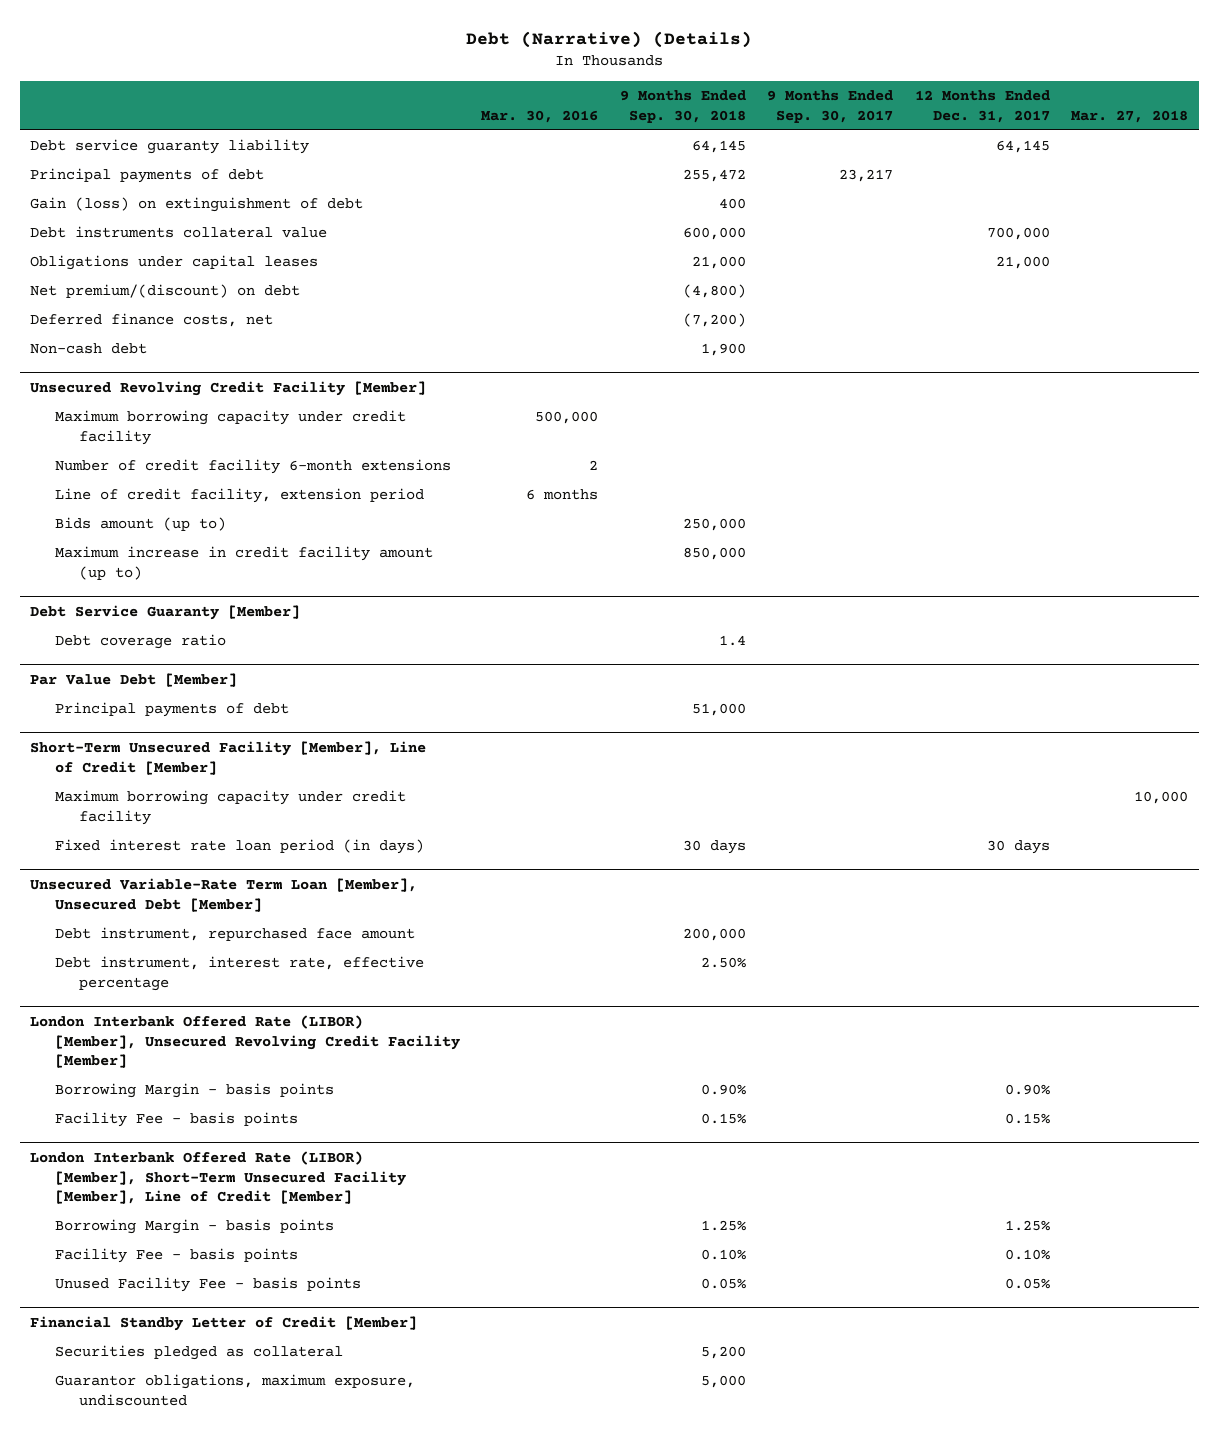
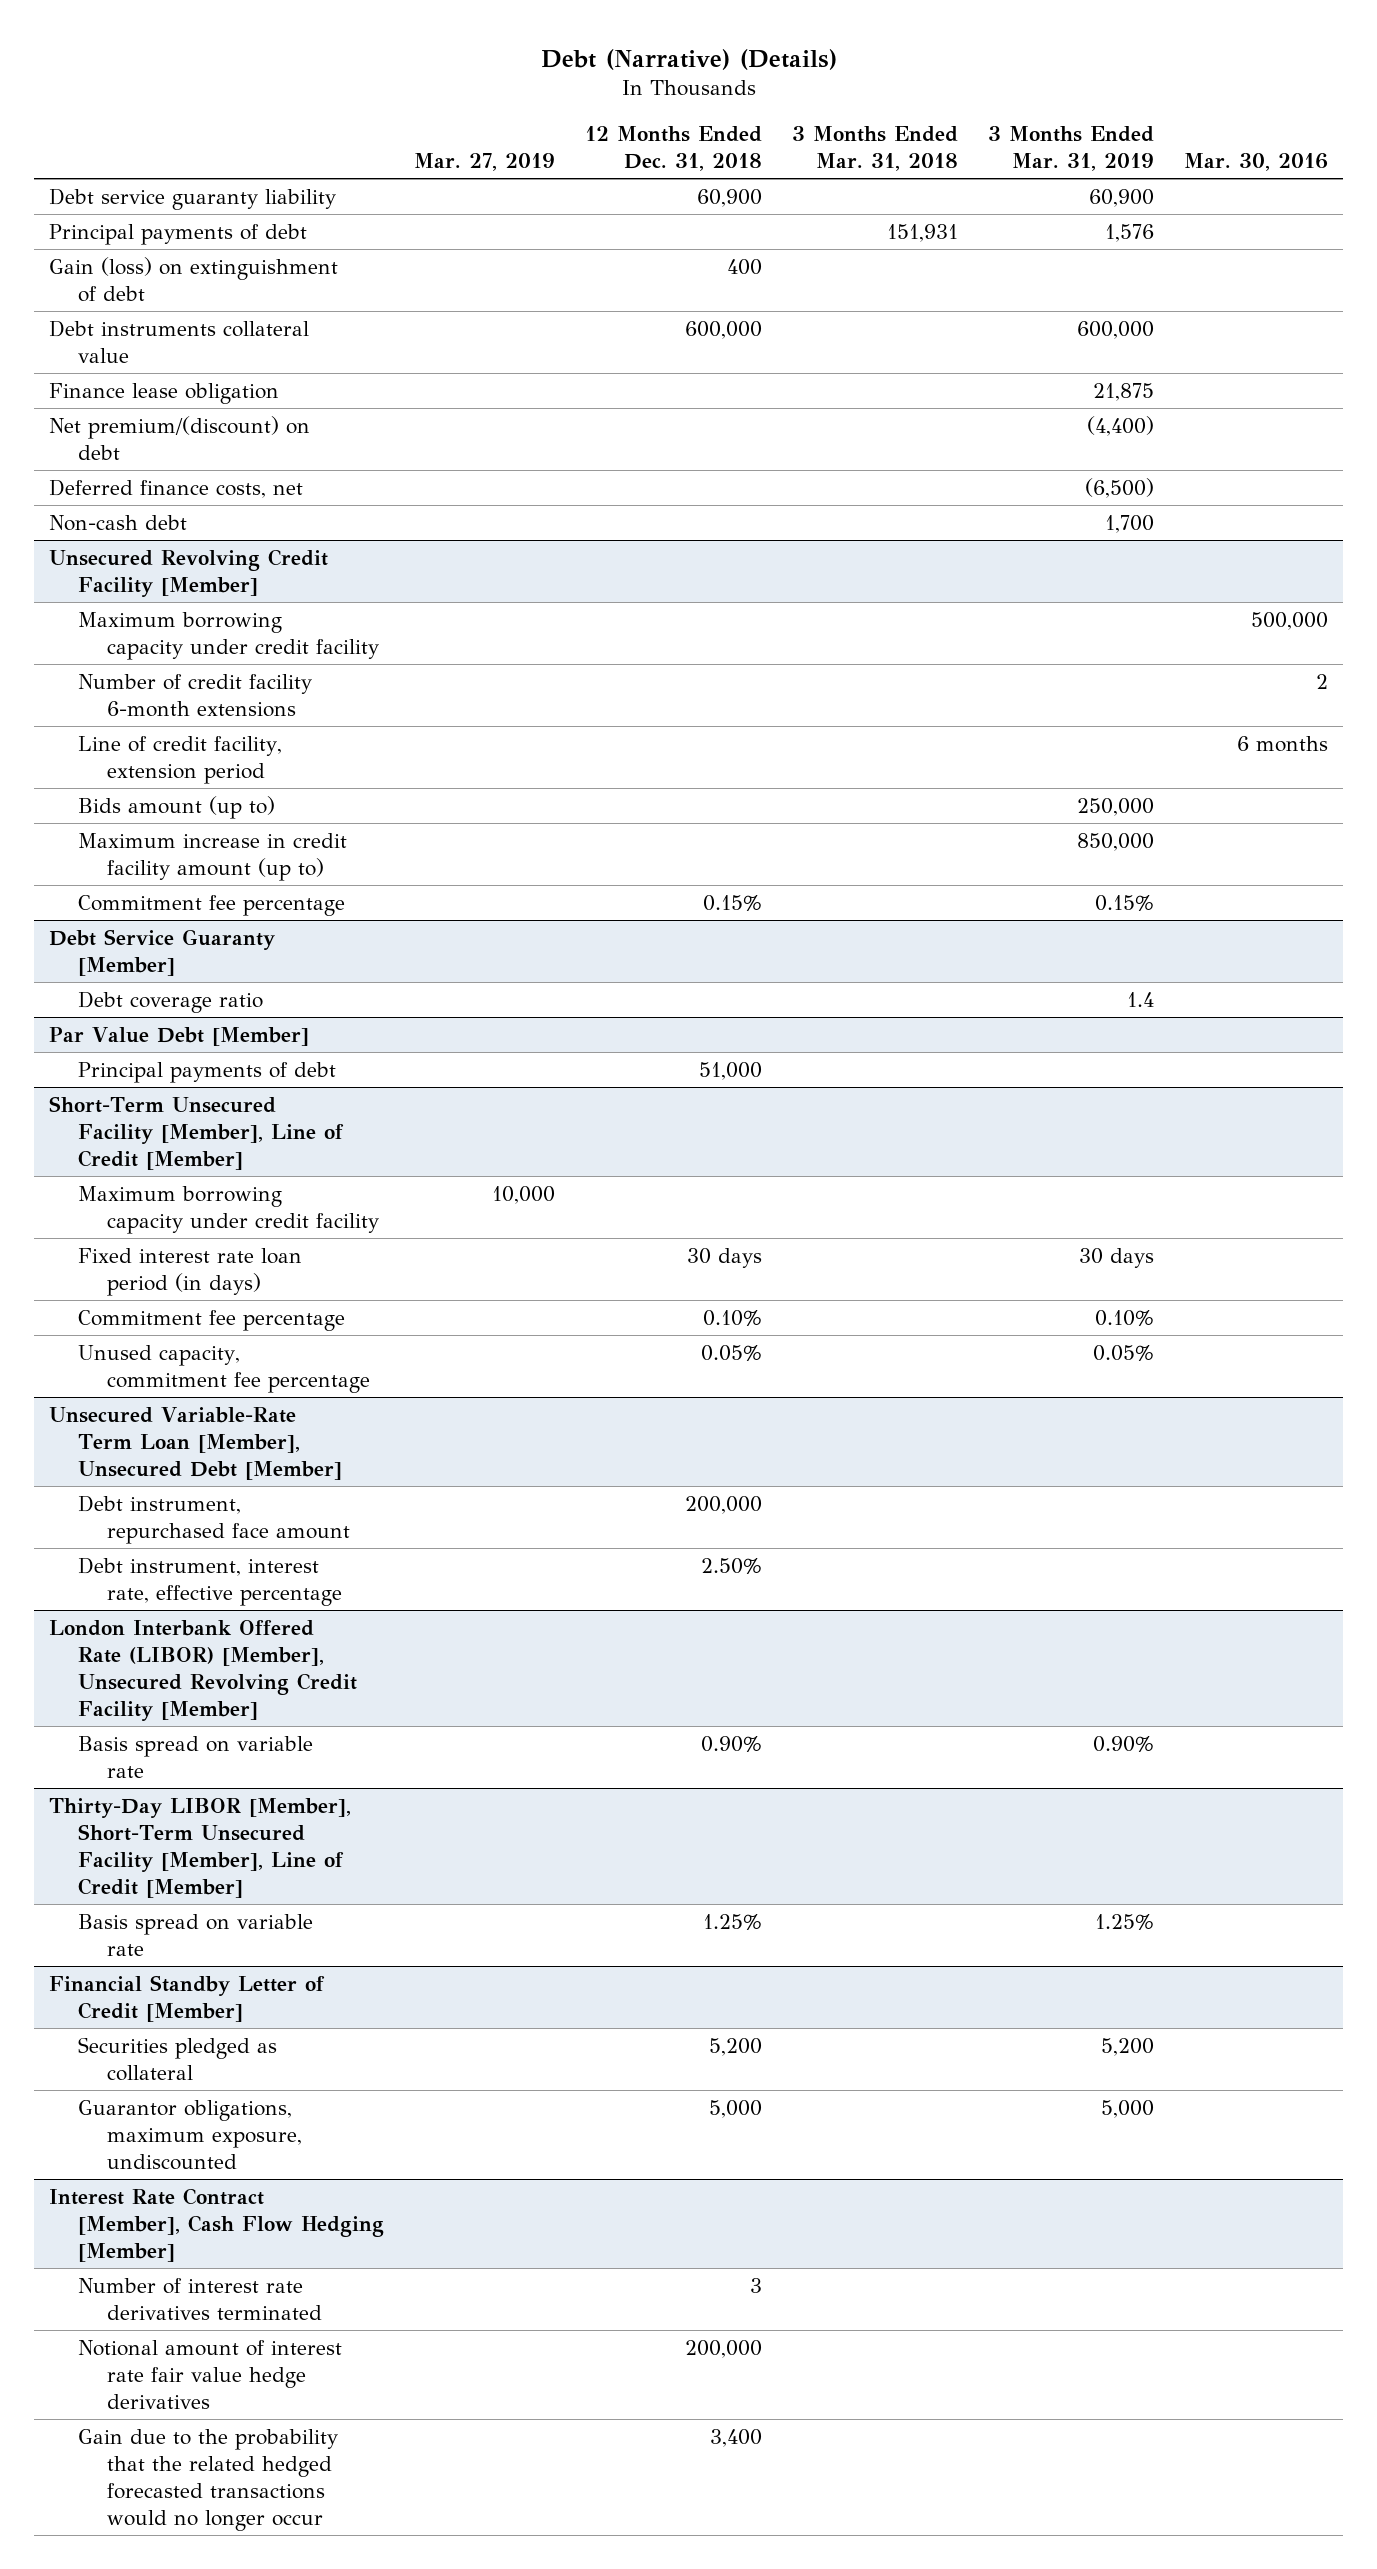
- | Mar. 30, 2016 | 9 Months Ended Sep. 30, 2018 | 9 Months Ended Sep. 30, 2017 | 12 Months Ended Dec. 31, 2017 | Mar. 27, 2018
+ | Mar. 27, 2019 | 12 Months Ended Dec. 31, 2018 | 3 Months Ended Mar. 31, 2018 | 3 Months Ended Mar. 31, 2019 | Mar. 30, 2016
- Obligations under capital leases | | 21,000 | | 21,000 |
+ Finance lease obligation | | | | 21,875 |
@ Unsecured Revolving Credit Facility [Member]
+ Commitment fee percentage | | 0.15% | | 0.15% |
@ Short-Term Unsecured Facility [Member], Line of Credit [Member]
+ Commitment fee percentage | | 0.10% | | 0.10% |
+ Unused capacity, commitment fee percentage | | 0.05% | | 0.05% |
@ London Interbank Offered Rate (LIBOR) [Member], Unsecured Revolving Credit Facility [Member]
- Borrowing Margin - basis points | | 0.90% | | 0.90% |
- Facility Fee - basis points | | 0.15% | | 0.15% |
- London Interbank Offered Rate (LIBOR) [Member], Short-Term Unsecured Facility [Member], Line of Credit [Member]
- Borrowing Margin - basis points | | 1.25% | | 1.25% |
- Facility Fee - basis points | | 0.10% | | 0.10% |
- Unused Facility Fee - basis points | | 0.05% | | 0.05% |
@ London Interbank Offered Rate (LIBOR) [Member], Unsecured Revolving Credit Facility [Member]
+ Basis spread on variable rate | | 0.90% | | 0.90% |
+ Thirty-Day LIBOR [Member], Short-Term Unsecured Facility [Member], Line of Credit [Member]
+ Basis spread on variable rate | | 1.25% | | 1.25% |
+ Interest Rate Contract [Member], Cash Flow Hedging [Member]
+ Number of interest rate derivatives terminated | | 3 | | |
+ Notional amount of interest rate fair value hedge derivatives | | 200,000 | | |
+ Gain due to the probability that the related hedged forecasted transactions would no longer occur | | 3,400 | | |

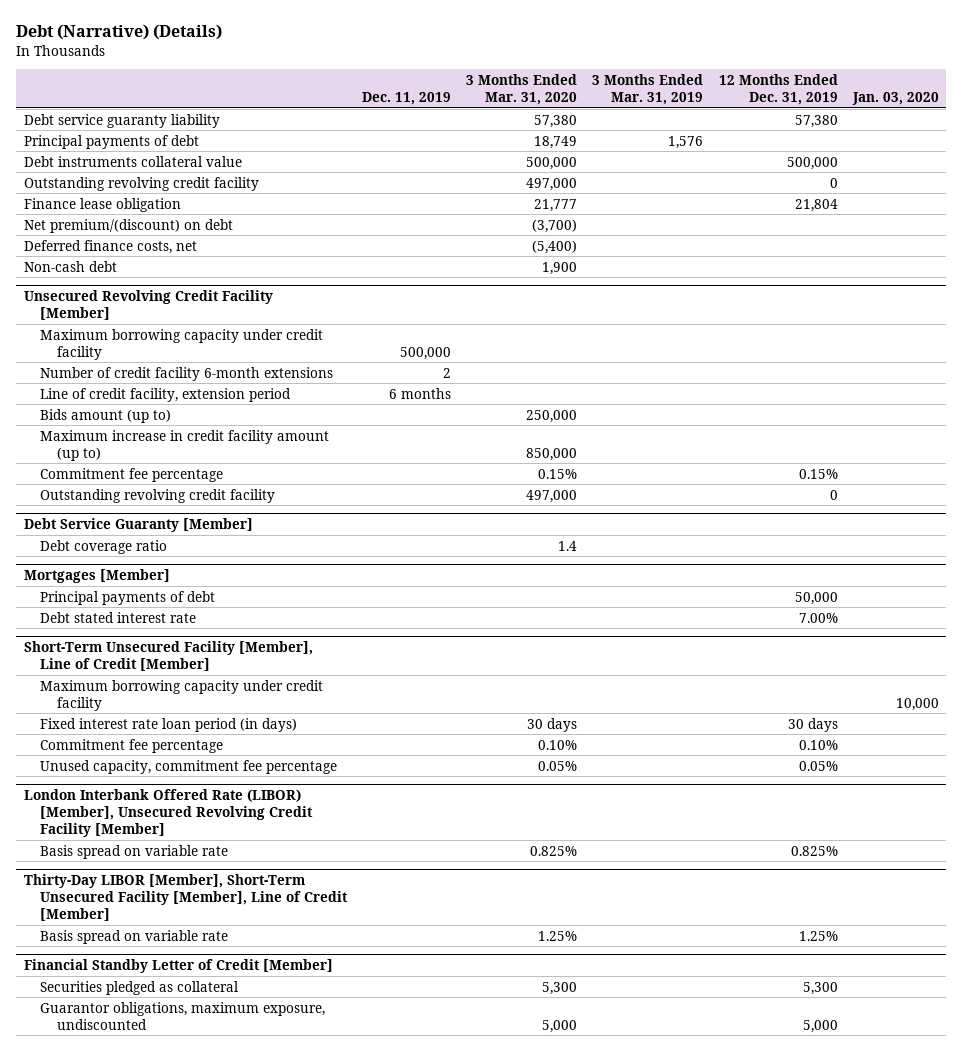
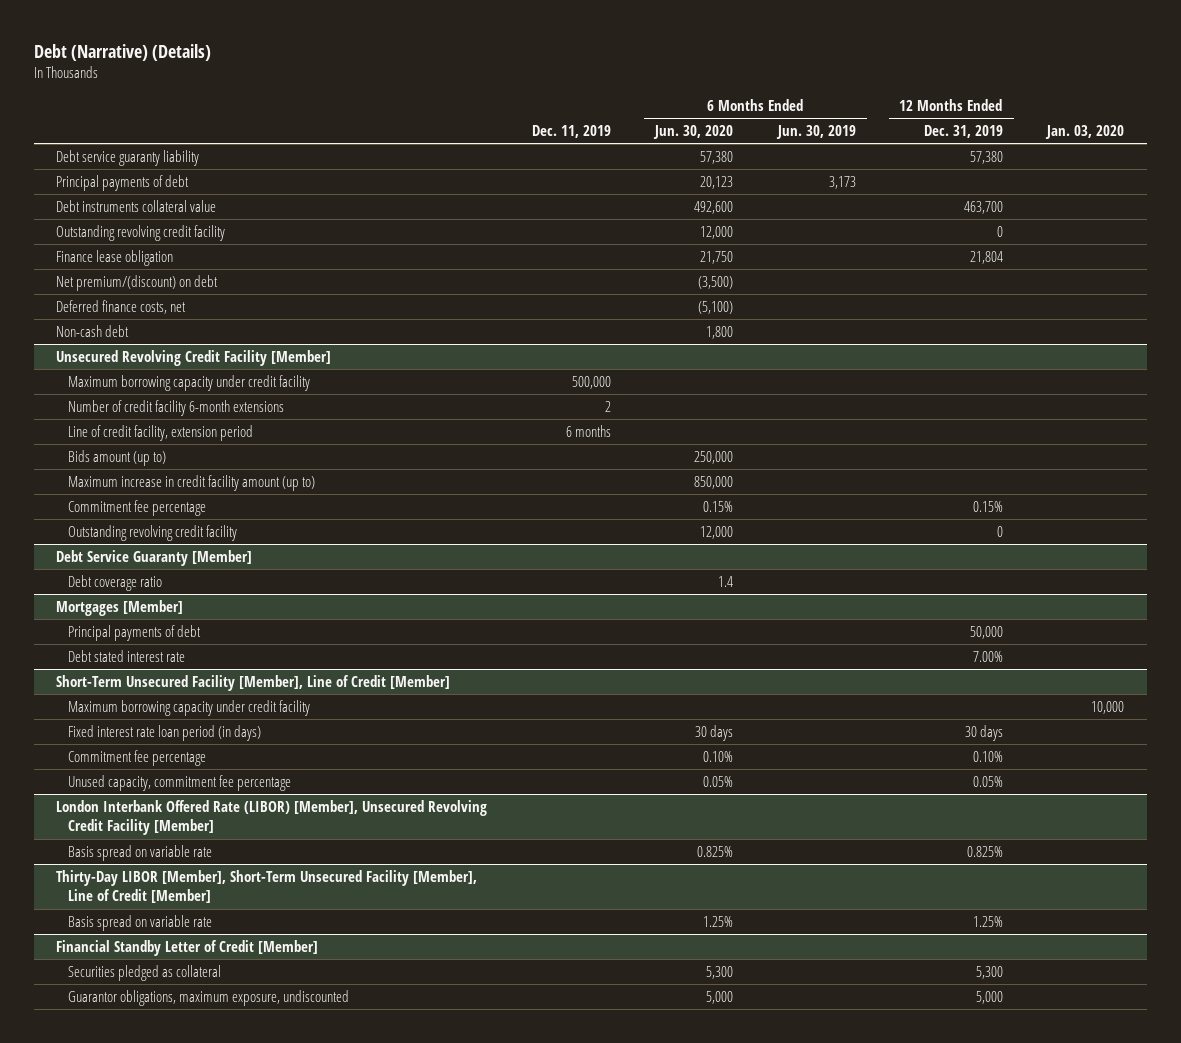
- | Dec. 11, 2019 | 3 Months Ended Mar. 31, 2020 | 3 Months Ended Mar. 31, 2019 | 12 Months Ended Dec. 31, 2019 | Jan. 03, 2020
+ | Dec. 11, 2019 | 6 Months Ended Jun. 30, 2020 | 6 Months Ended Jun. 30, 2019 | 12 Months Ended Dec. 31, 2019 | Jan. 03, 2020
- Debt instruments collateral value | | 500,000 | | 500,000 |
+ Debt instruments collateral value | | 492,600 | | 463,700 |

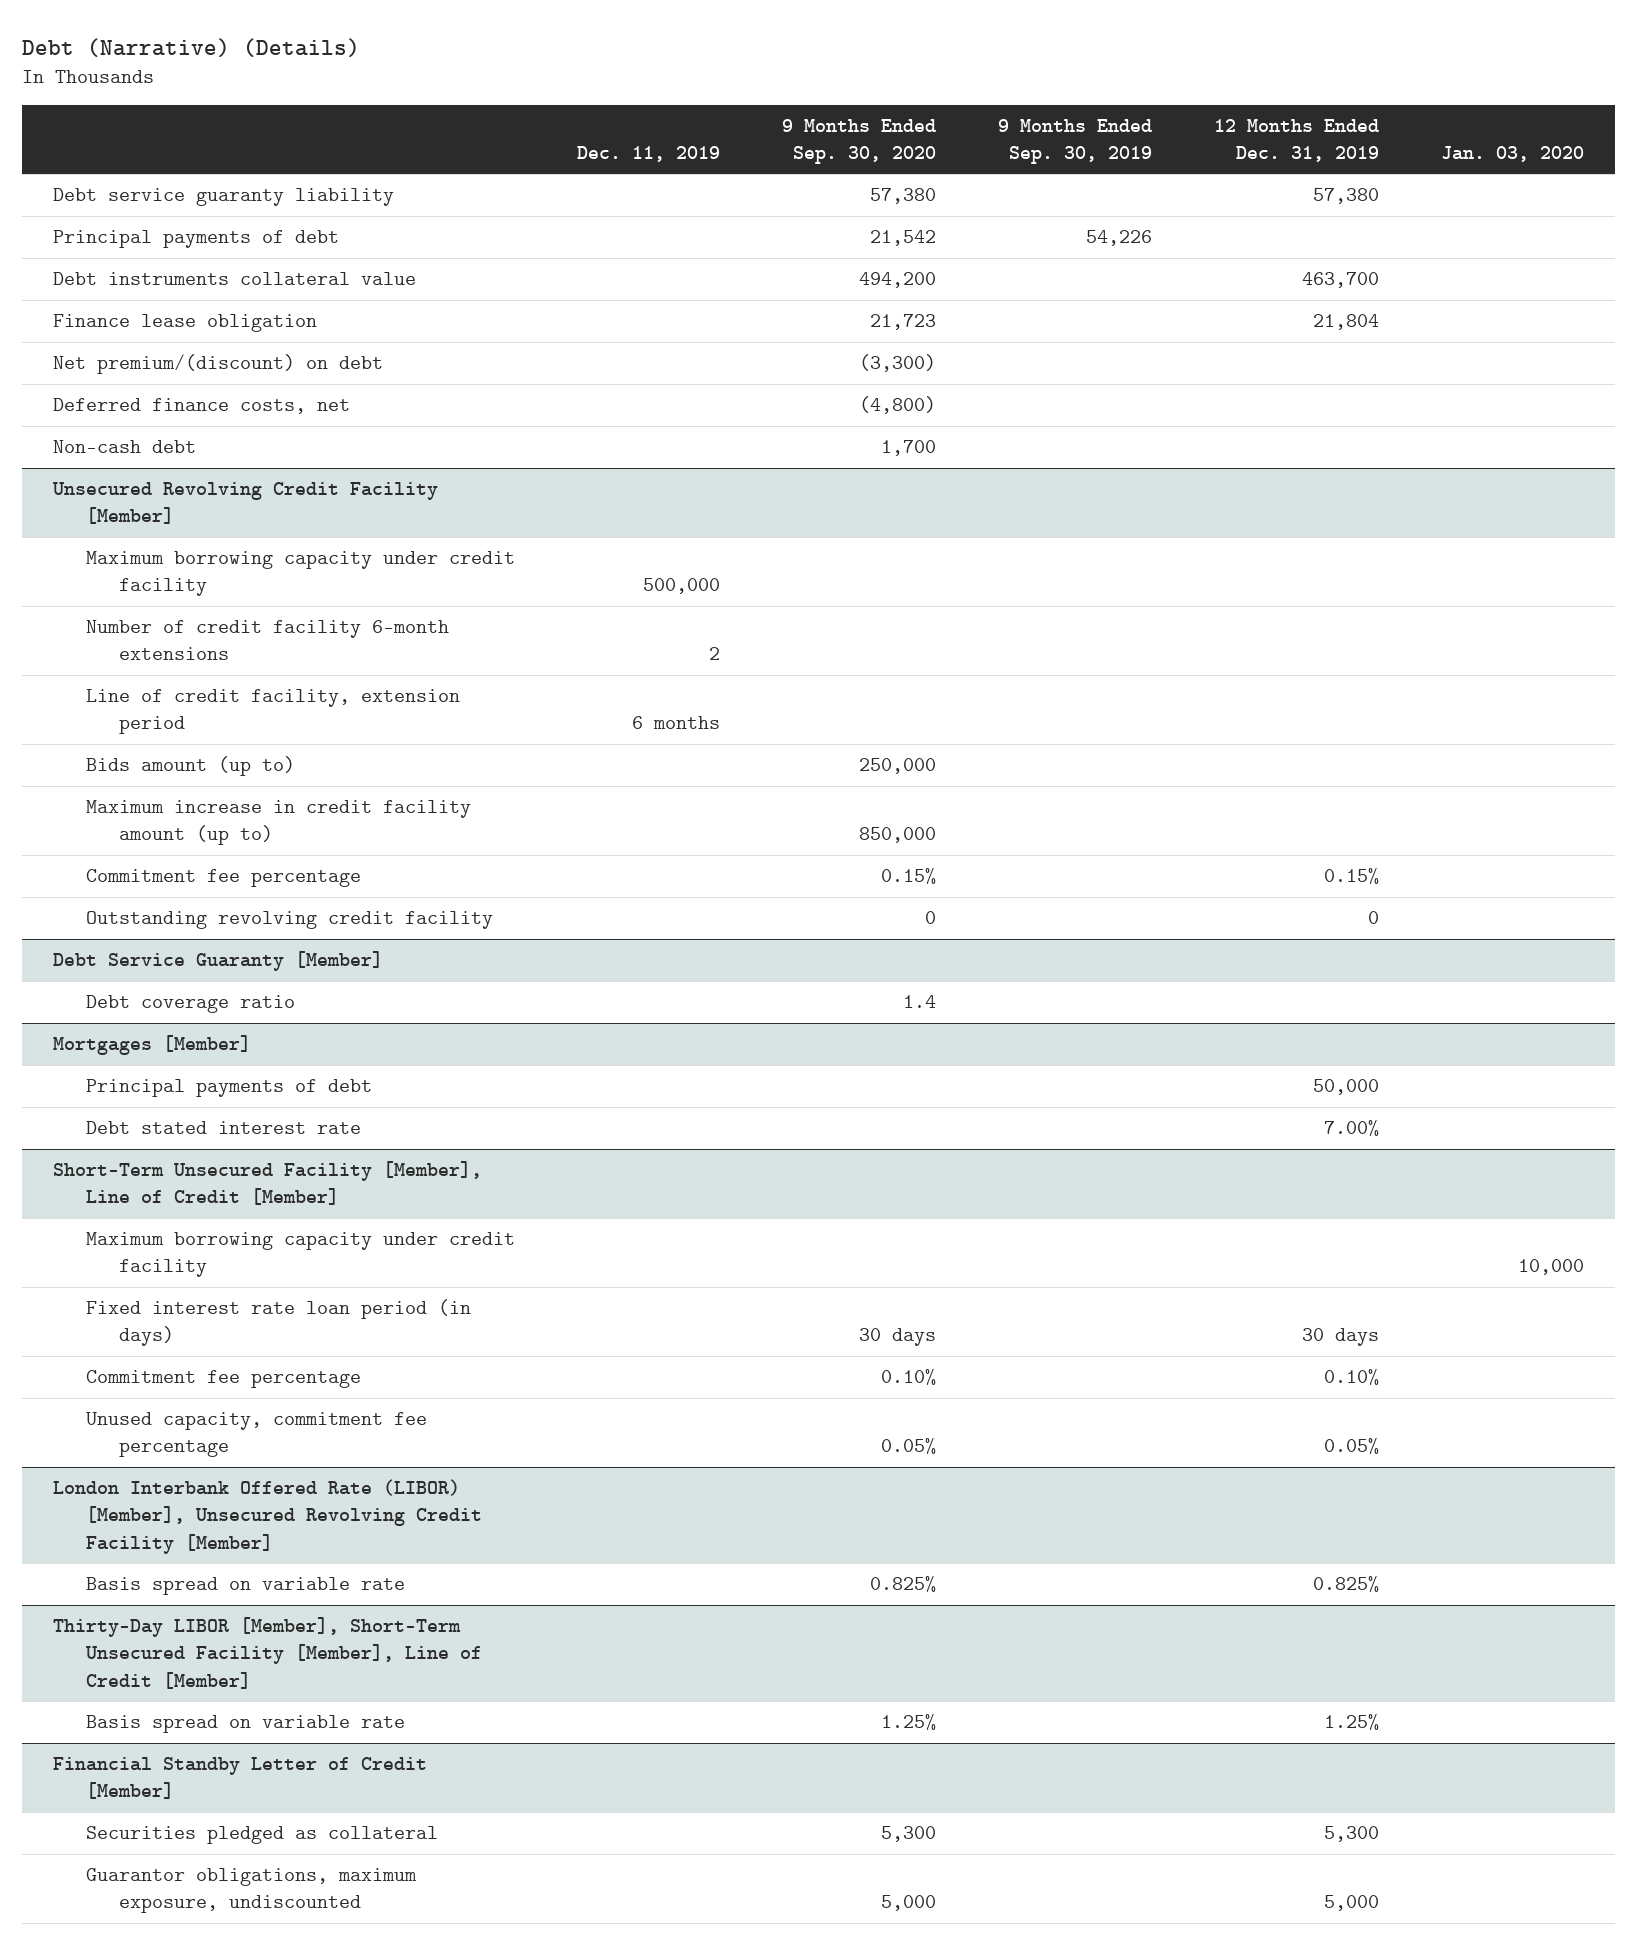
- | Dec. 11, 2019 | 6 Months Ended Jun. 30, 2020 | 6 Months Ended Jun. 30, 2019 | 12 Months Ended Dec. 31, 2019 | Jan. 03, 2020
+ | Dec. 11, 2019 | 9 Months Ended Sep. 30, 2020 | 9 Months Ended Sep. 30, 2019 | 12 Months Ended Dec. 31, 2019 | Jan. 03, 2020
- Outstanding revolving credit facility | | 12,000 | | 0 |

